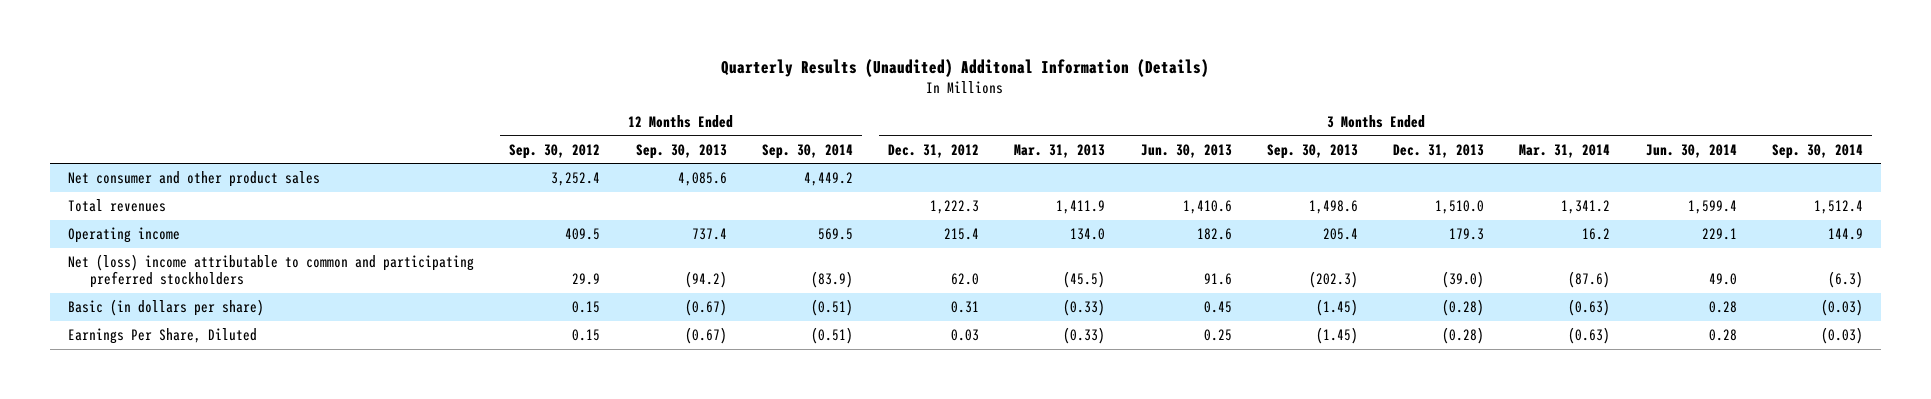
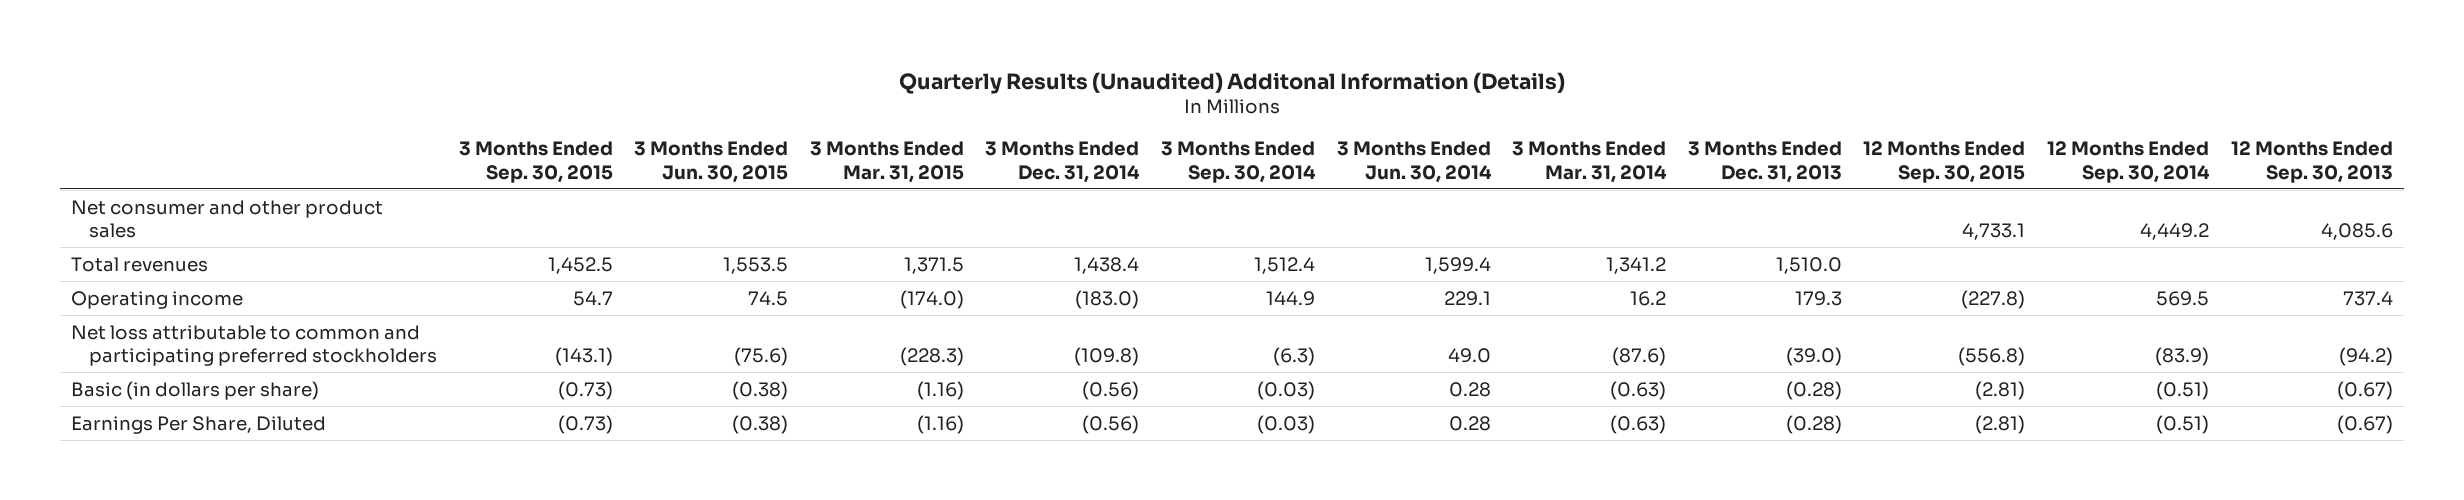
- | 12 Months Ended Sep. 30, 2012 | 12 Months Ended Sep. 30, 2013 | 12 Months Ended Sep. 30, 2014 | 3 Months Ended Dec. 31, 2012 | 3 Months Ended Mar. 31, 2013 | 3 Months Ended Jun. 30, 2013 | 3 Months Ended Sep. 30, 2013 | 3 Months Ended Dec. 31, 2013 | 3 Months Ended Mar. 31, 2014 | 3 Months Ended Jun. 30, 2014 | 3 Months Ended Sep. 30, 2014
+ | 3 Months Ended Sep. 30, 2015 | 3 Months Ended Jun. 30, 2015 | 3 Months Ended Mar. 31, 2015 | 3 Months Ended Dec. 31, 2014 | 3 Months Ended Sep. 30, 2014 | 3 Months Ended Jun. 30, 2014 | 3 Months Ended Mar. 31, 2014 | 3 Months Ended Dec. 31, 2013 | 12 Months Ended Sep. 30, 2015 | 12 Months Ended Sep. 30, 2014 | 12 Months Ended Sep. 30, 2013
- Net (loss) income attributable to common and participating preferred stockholders | 29.9 | (94.2) | (83.9) | 62.0 | (45.5) | 91.6 | (202.3) | (39.0) | (87.6) | 49.0 | (6.3)
+ Net loss attributable to common and participating preferred stockholders | (143.1) | (75.6) | (228.3) | (109.8) | (6.3) | 49.0 | (87.6) | (39.0) | (556.8) | (83.9) | (94.2)

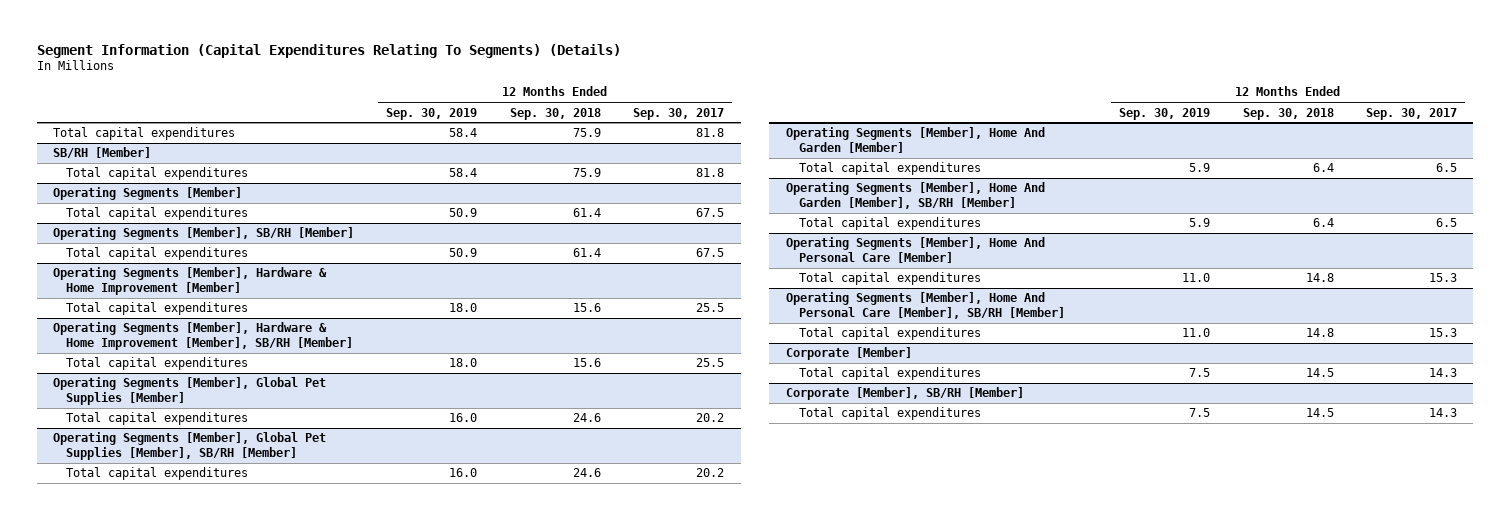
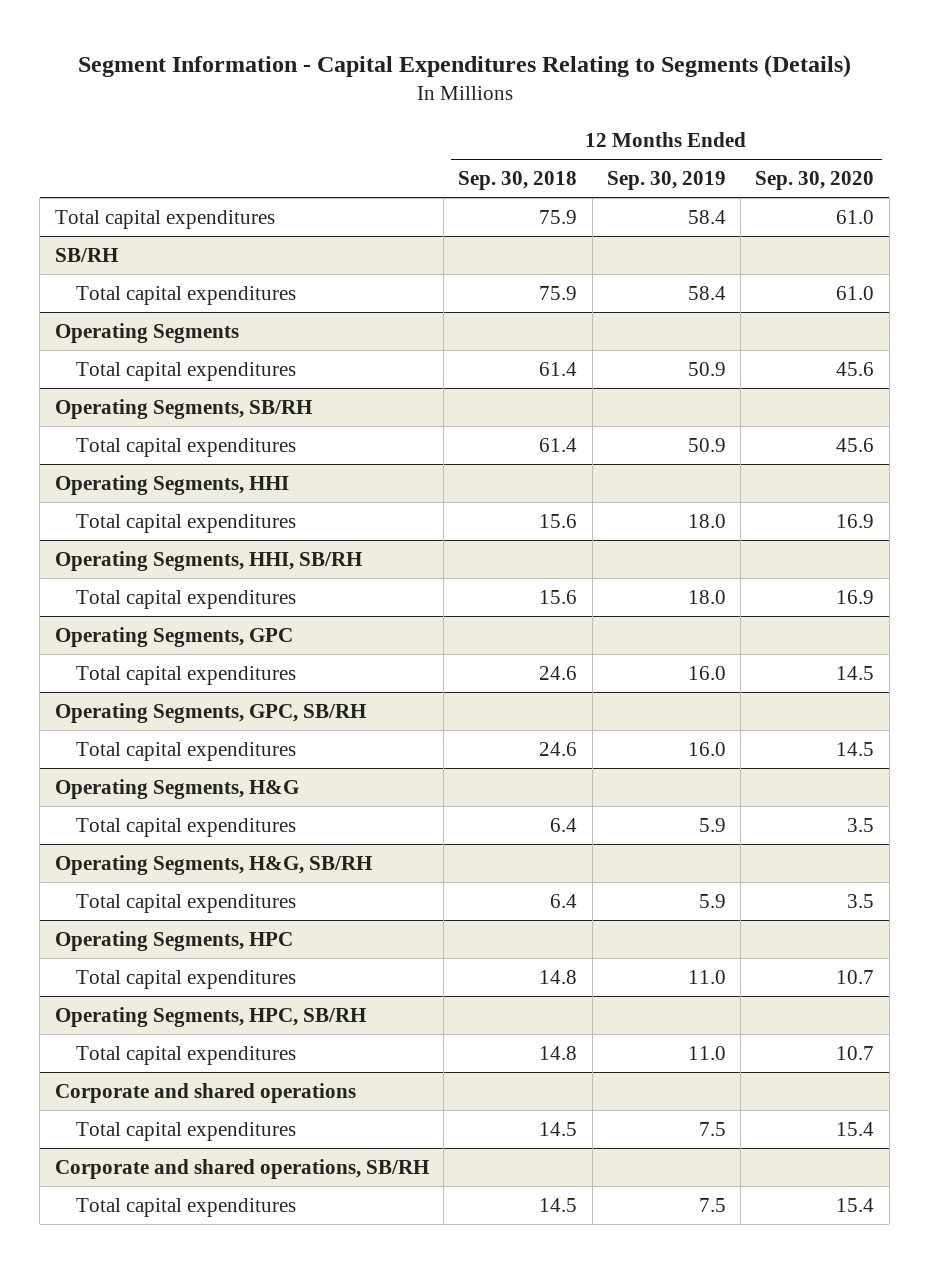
- Segment Information (Capital Expenditures Relating To Segments) (Details)
+ Segment Information - Capital Expenditures Relating to Segments (Details)
- | 12 Months Ended Sep. 30, 2019 | 12 Months Ended Sep. 30, 2018 | 12 Months Ended Sep. 30, 2017
+ | 12 Months Ended Sep. 30, 2018 | 12 Months Ended Sep. 30, 2019 | 12 Months Ended Sep. 30, 2020
- SB/RH [Member]
+ SB/RH
- Operating Segments [Member]
+ Operating Segments
- Operating Segments [Member], SB/RH [Member]
+ Operating Segments, SB/RH
- Operating Segments [Member], Hardware & Home Improvement [Member]
+ Operating Segments, HHI
- Operating Segments [Member], Hardware & Home Improvement [Member], SB/RH [Member]
+ Operating Segments, HHI, SB/RH
- Operating Segments [Member], Global Pet Supplies [Member]
+ Operating Segments, GPC
- Operating Segments [Member], Global Pet Supplies [Member], SB/RH [Member]
+ Operating Segments, GPC, SB/RH
- Operating Segments [Member], Home And Garden [Member]
+ Operating Segments, H&G
- Operating Segments [Member], Home And Garden [Member], SB/RH [Member]
+ Operating Segments, H&G, SB/RH
- Operating Segments [Member], Home And Personal Care [Member]
+ Operating Segments, HPC
- Operating Segments [Member], Home And Personal Care [Member], SB/RH [Member]
+ Operating Segments, HPC, SB/RH
- Corporate [Member]
+ Corporate and shared operations
- Corporate [Member], SB/RH [Member]
+ Corporate and shared operations, SB/RH

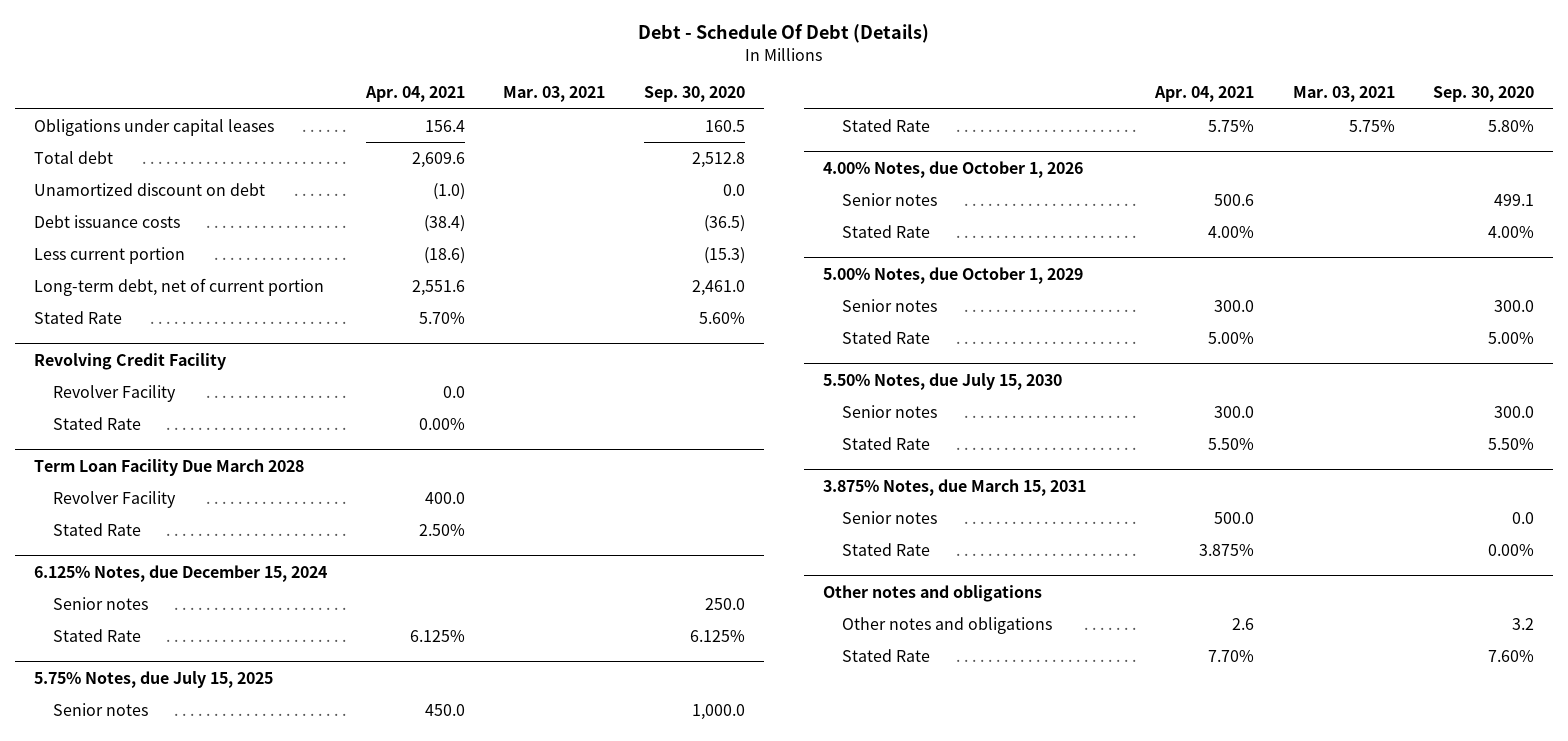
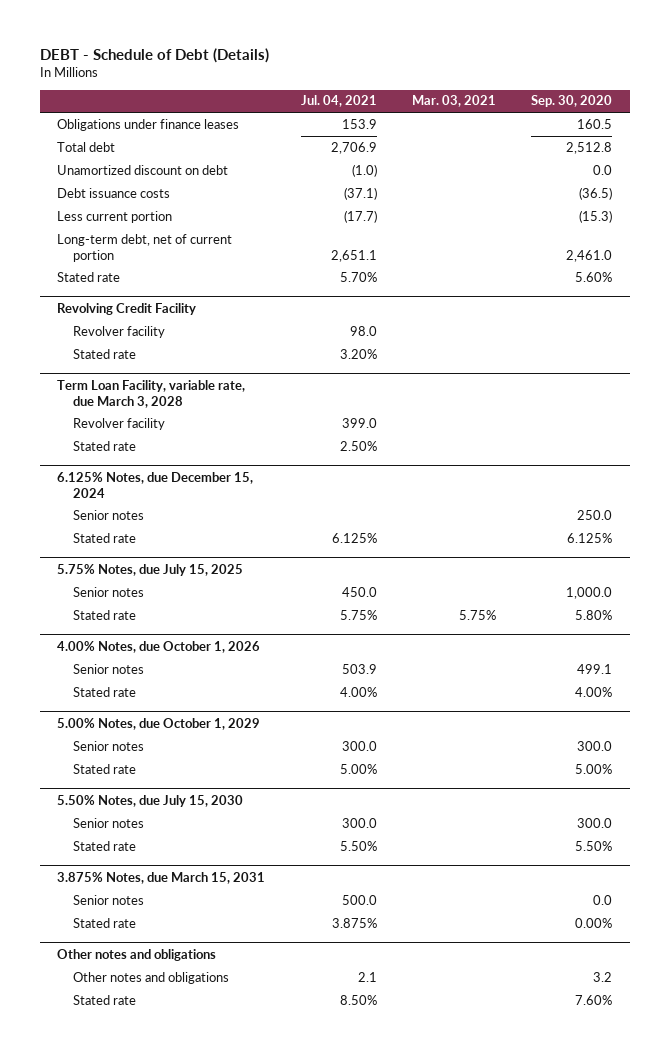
- Debt - Schedule Of Debt (Details)
+ DEBT - Schedule of Debt (Details)
- | Apr. 04, 2021 | Mar. 03, 2021 | Sep. 30, 2020
+ | Jul. 04, 2021 | Mar. 03, 2021 | Sep. 30, 2020
- Obligations under capital leases | 156.4 | | 160.5
+ Obligations under finance leases | 153.9 | | 160.5
- Stated Rate | 5.70% | | 5.60%
+ Stated rate | 5.70% | | 5.60%
@ Revolving Credit Facility
- Revolver Facility | 0.0 | |
- Stated Rate | 0.00% | |
- Term Loan Facility Due March 2028
- Revolver Facility | 400.0 | |
- Stated Rate | 2.50% | |
@ Revolving Credit Facility
+ Revolver facility | 98.0 | |
+ Stated rate | 3.20% | |
+ Term Loan Facility, variable rate, due March 3, 2028
+ Revolver facility | 399.0 | |
+ Stated rate | 2.50% | |
@ 6.125% Notes, due December 15, 2024
- Stated Rate | 6.125% | | 6.125%
+ Stated rate | 6.125% | | 6.125%
@ 5.75% Notes, due July 15, 2025
- Stated Rate | 5.75% | 5.75% | 5.80%
+ Stated rate | 5.75% | 5.75% | 5.80%
@ 4.00% Notes, due October 1, 2026
- Stated Rate | 4.00% | | 4.00%
+ Stated rate | 4.00% | | 4.00%
@ 5.00% Notes, due October 1, 2029
- Stated Rate | 5.00% | | 5.00%
+ Stated rate | 5.00% | | 5.00%
@ 5.50% Notes, due July 15, 2030
- Stated Rate | 5.50% | | 5.50%
+ Stated rate | 5.50% | | 5.50%
@ 3.875% Notes, due March 15, 2031
- Stated Rate | 3.875% | | 0.00%
+ Stated rate | 3.875% | | 0.00%
@ Other notes and obligations
- Stated Rate | 7.70% | | 7.60%
+ Stated rate | 8.50% | | 7.60%

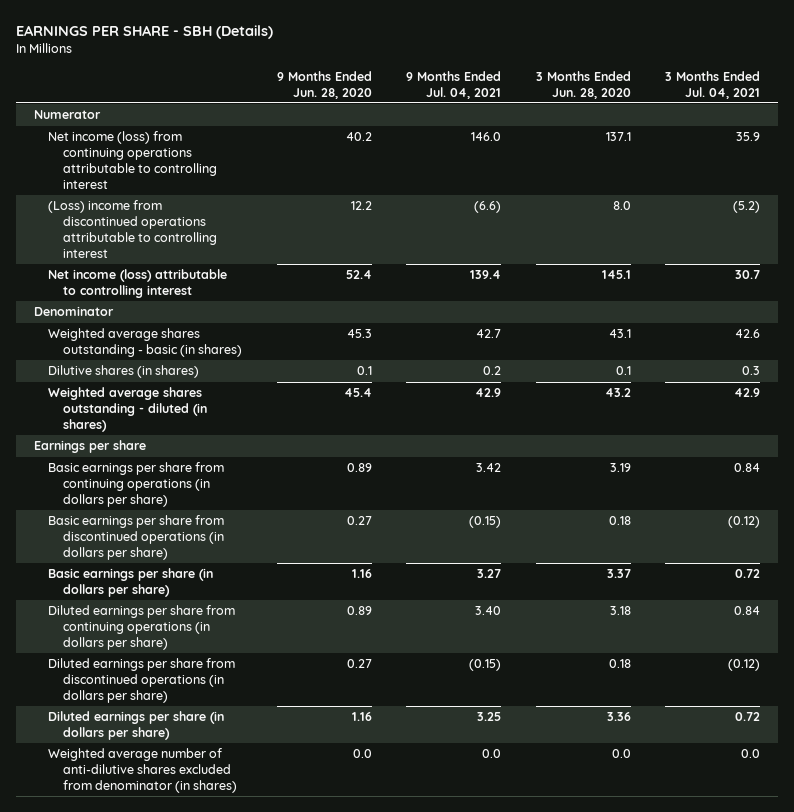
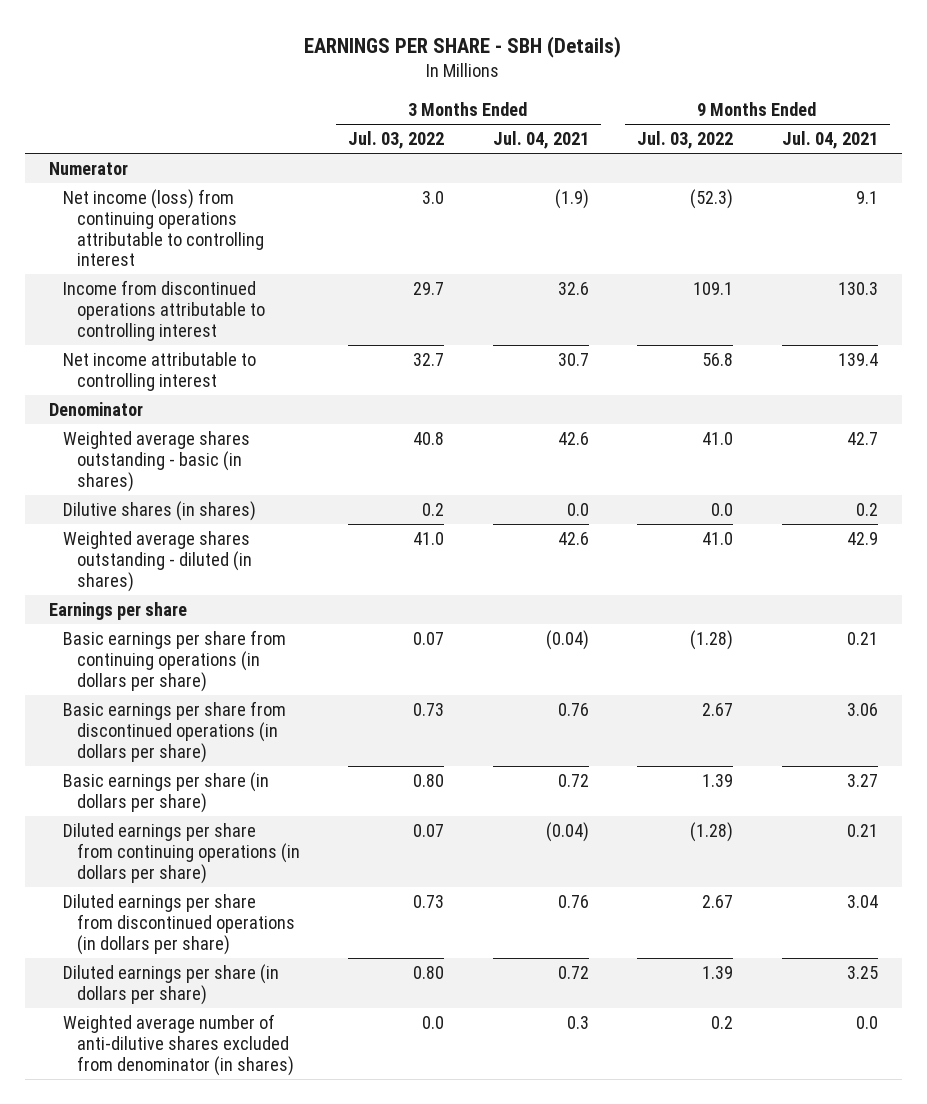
- | 9 Months Ended Jun. 28, 2020 | 9 Months Ended Jul. 04, 2021 | 3 Months Ended Jun. 28, 2020 | 3 Months Ended Jul. 04, 2021
+ | 3 Months Ended Jul. 03, 2022 | 3 Months Ended Jul. 04, 2021 | 9 Months Ended Jul. 03, 2022 | 9 Months Ended Jul. 04, 2021
- Net income (loss) from continuing operations attributable to controlling interest | 40.2 | 146.0 | 137.1 | 35.9
- (Loss) income from discontinued operations attributable to controlling interest | 12.2 | (6.6) | 8.0 | (5.2)
- Net income (loss) attributable to controlling interest | 52.4 | 139.4 | 145.1 | 30.7
+ Net income (loss) from continuing operations attributable to controlling interest | 3.0 | (1.9) | (52.3) | 9.1
+ Income from discontinued operations attributable to controlling interest | 29.7 | 32.6 | 109.1 | 130.3
+ Net income attributable to controlling interest | 32.7 | 30.7 | 56.8 | 139.4
- Dilutive shares (in shares) | 0.1 | 0.2 | 0.1 | 0.3
- Weighted average shares outstanding - diluted (in shares) | 45.4 | 42.9 | 43.2 | 42.9
+ Dilutive shares (in shares) | 0.2 | 0.0 | 0.0 | 0.2
+ Weighted average shares outstanding - diluted (in shares) | 41.0 | 42.6 | 41.0 | 42.9
- Basic earnings per share from continuing operations (in dollars per share) | 0.89 | 3.42 | 3.19 | 0.84
- Basic earnings per share from discontinued operations (in dollars per share) | 0.27 | (0.15) | 0.18 | (0.12)
+ Basic earnings per share from continuing operations (in dollars per share) | 0.07 | (0.04) | (1.28) | 0.21
+ Basic earnings per share from discontinued operations (in dollars per share) | 0.73 | 0.76 | 2.67 | 3.06
- Diluted earnings per share from continuing operations (in dollars per share) | 0.89 | 3.40 | 3.18 | 0.84
- Diluted earnings per share from discontinued operations (in dollars per share) | 0.27 | (0.15) | 0.18 | (0.12)
+ Diluted earnings per share from continuing operations (in dollars per share) | 0.07 | (0.04) | (1.28) | 0.21
+ Diluted earnings per share from discontinued operations (in dollars per share) | 0.73 | 0.76 | 2.67 | 3.04
- Weighted average number of anti-dilutive shares excluded from denominator (in shares) | 0.0 | 0.0 | 0.0 | 0.0
+ Weighted average number of anti-dilutive shares excluded from denominator (in shares) | 0.0 | 0.3 | 0.2 | 0.0

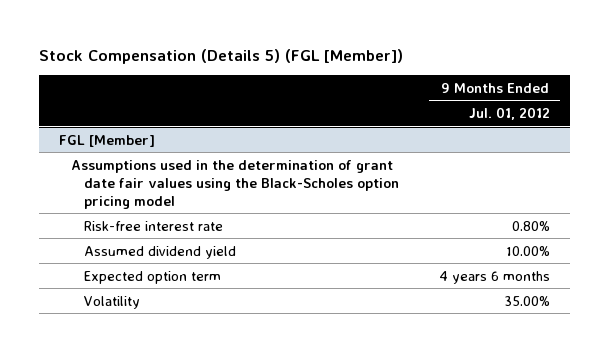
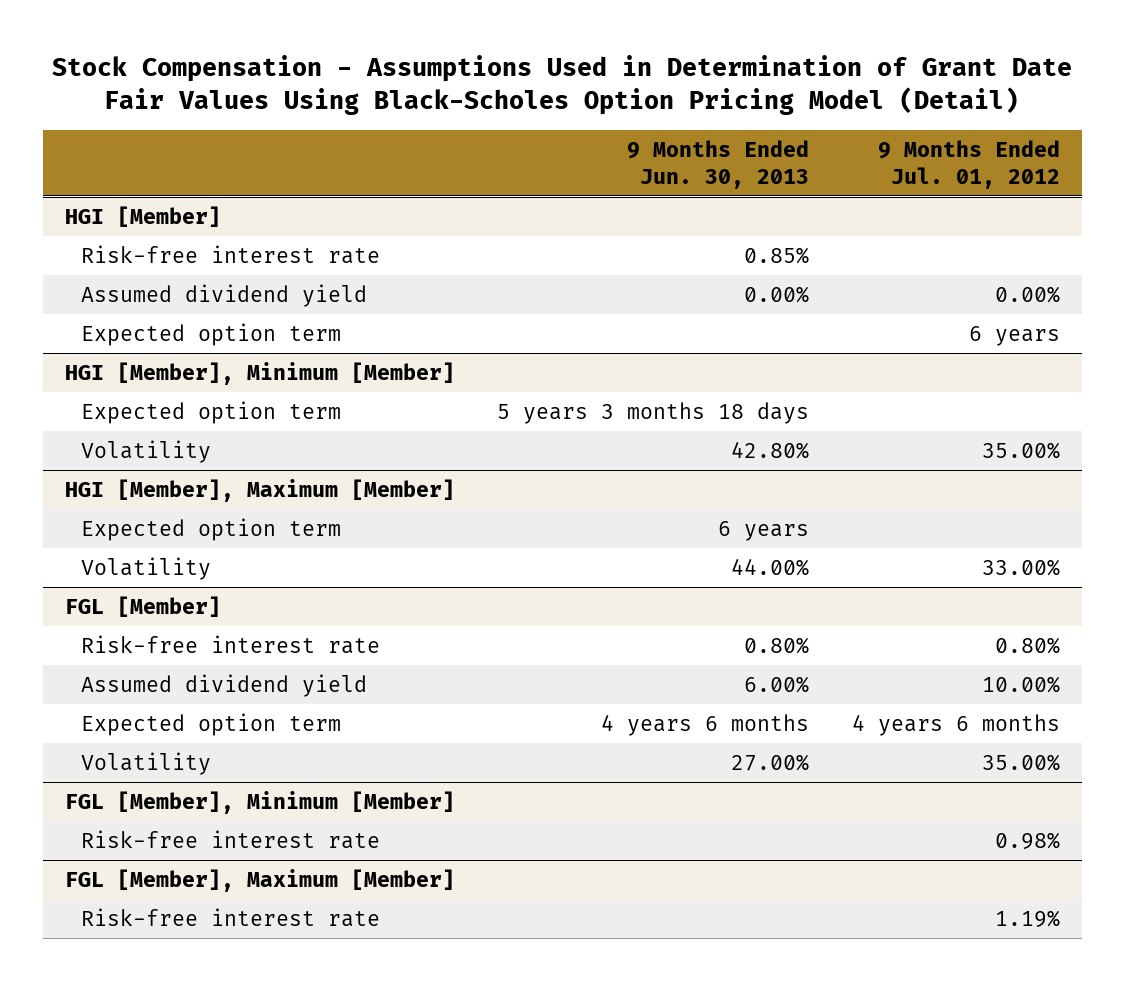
- Stock Compensation (Details 5) (FGL [Member])
+ Stock Compensation - Assumptions Used in Determination of Grant Date Fair Values Using Black-Scholes Option Pricing Model (Detail)
- | 9 Months Ended Jul. 01, 2012
+ | 9 Months Ended Jun. 30, 2013 | 9 Months Ended Jul. 01, 2012
+ HGI [Member]
+ Risk-free interest rate | 0.85% |
+ Assumed dividend yield | 0.00% | 0.00%
+ Expected option term | | 6 years
+ HGI [Member], Minimum [Member]
+ Expected option term | 5 years 3 months 18 days |
+ Volatility | 42.80% | 35.00%
+ HGI [Member], Maximum [Member]
+ Expected option term | 6 years |
+ Volatility | 44.00% | 33.00%
@ FGL [Member]
- Assumptions used in the determination of grant date fair values using the Black-Scholes option pricing model
+ FGL [Member], Minimum [Member]
+ Risk-free interest rate | | 0.98%
+ FGL [Member], Maximum [Member]
+ Risk-free interest rate | | 1.19%

